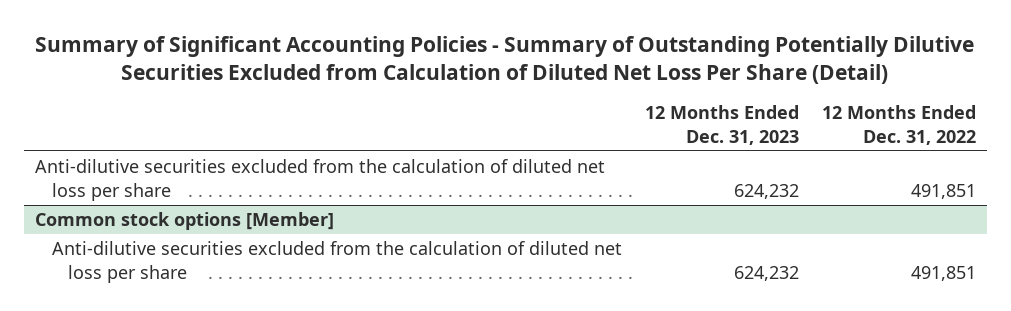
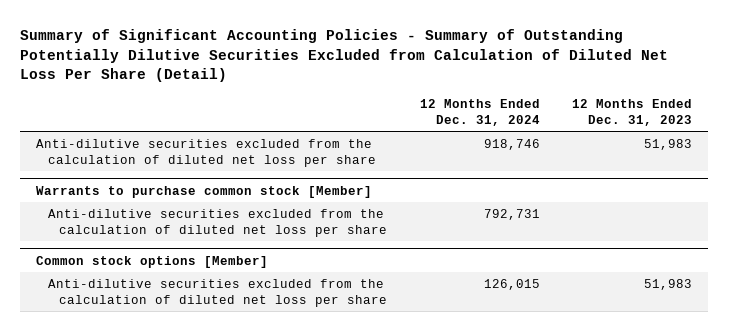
- | 12 Months Ended Dec. 31, 2023 | 12 Months Ended Dec. 31, 2022
+ | 12 Months Ended Dec. 31, 2024 | 12 Months Ended Dec. 31, 2023
- Anti-dilutive securities excluded from the calculation of diluted net loss per share | 624,232 | 491,851
+ Anti-dilutive securities excluded from the calculation of diluted net loss per share | 918,746 | 51,983
+ Warrants to purchase common stock [Member]
+ Anti-dilutive securities excluded from the calculation of diluted net loss per share | 792,731 |
@ Common stock options [Member]
- Anti-dilutive securities excluded from the calculation of diluted net loss per share | 624,232 | 491,851
+ Anti-dilutive securities excluded from the calculation of diluted net loss per share | 126,015 | 51,983

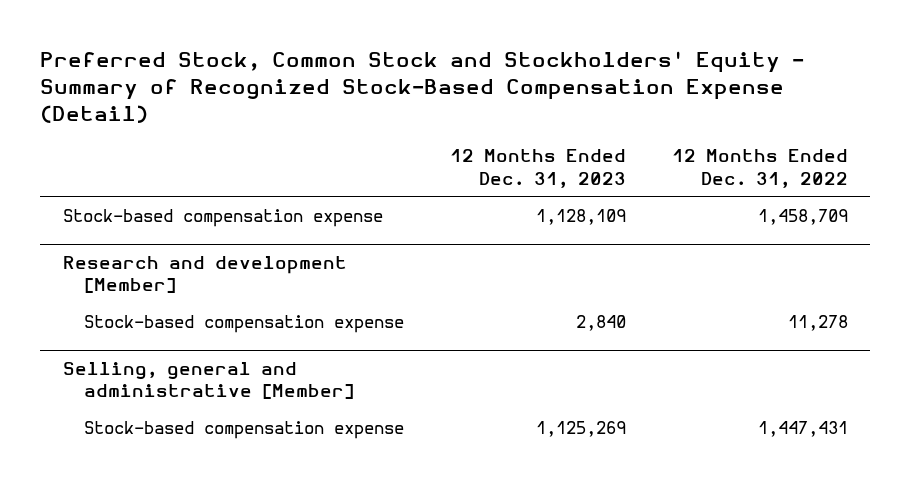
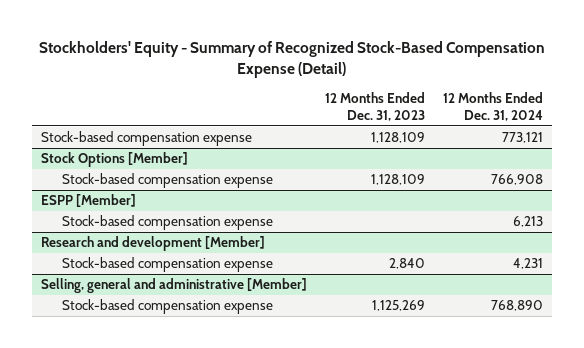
- Preferred Stock, Common Stock and Stockholders' Equity - Summary of Recognized Stock-Based Compensation Expense (Detail)
+ Stockholders' Equity - Summary of Recognized Stock-Based Compensation Expense (Detail)
- | 12 Months Ended Dec. 31, 2023 | 12 Months Ended Dec. 31, 2022
+ | 12 Months Ended Dec. 31, 2023 | 12 Months Ended Dec. 31, 2024
+ Stock Options [Member]
+ Stock-based compensation expense | 1,128,109 | 766,908
+ ESPP [Member]
+ Stock-based compensation expense | | 6,213

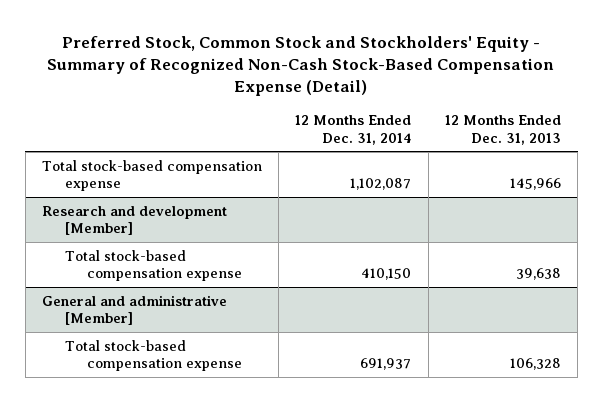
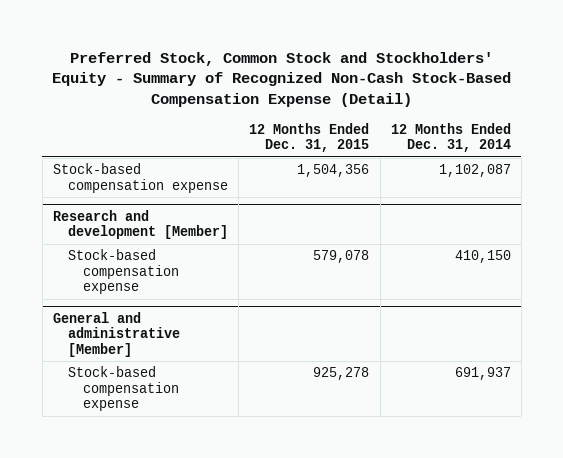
- | 12 Months Ended Dec. 31, 2014 | 12 Months Ended Dec. 31, 2013
+ | 12 Months Ended Dec. 31, 2015 | 12 Months Ended Dec. 31, 2014
- Total stock-based compensation expense | 1,102,087 | 145,966
+ Stock-based compensation expense | 1,504,356 | 1,102,087
@ Research and development [Member]
- Total stock-based compensation expense | 410,150 | 39,638
+ Stock-based compensation expense | 579,078 | 410,150
@ General and administrative [Member]
- Total stock-based compensation expense | 691,937 | 106,328
+ Stock-based compensation expense | 925,278 | 691,937

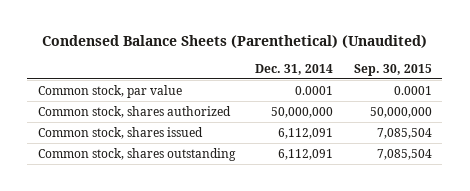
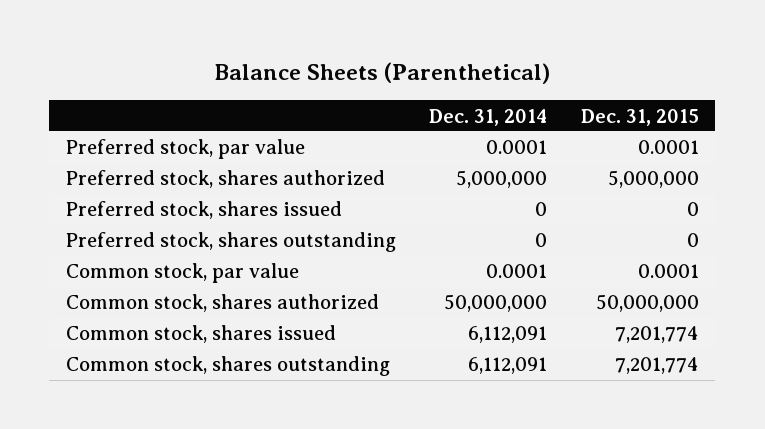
- Condensed Balance Sheets (Parenthetical) (Unaudited)
+ Balance Sheets (Parenthetical)
- | Dec. 31, 2014 | Sep. 30, 2015
+ | Dec. 31, 2014 | Dec. 31, 2015
+ Preferred stock, par value | 0.0001 | 0.0001
+ Preferred stock, shares authorized | 5,000,000 | 5,000,000
+ Preferred stock, shares issued | 0 | 0
+ Preferred stock, shares outstanding | 0 | 0

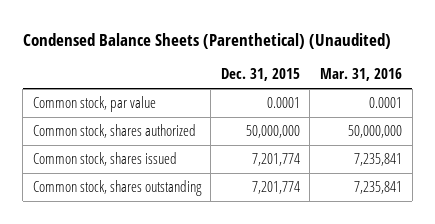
- Balance Sheets (Parenthetical)
+ Condensed Balance Sheets (Parenthetical) (Unaudited)
- | Dec. 31, 2014 | Dec. 31, 2015
+ | Dec. 31, 2015 | Mar. 31, 2016
- Preferred stock, par value | 0.0001 | 0.0001
- Preferred stock, shares authorized | 5,000,000 | 5,000,000
- Preferred stock, shares issued | 0 | 0
- Preferred stock, shares outstanding | 0 | 0

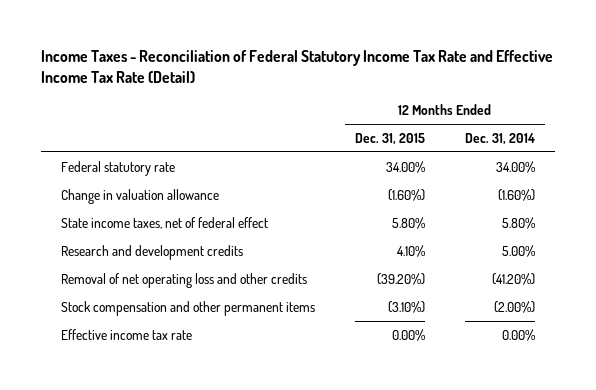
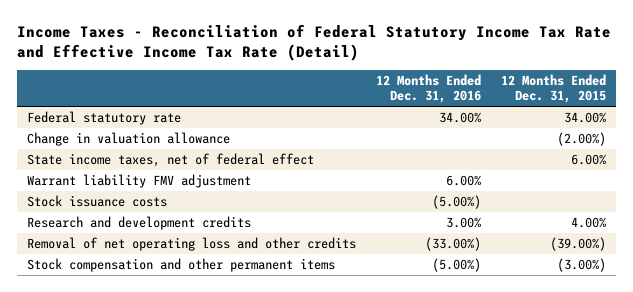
- | 12 Months Ended Dec. 31, 2015 | 12 Months Ended Dec. 31, 2014
+ | 12 Months Ended Dec. 31, 2016 | 12 Months Ended Dec. 31, 2015
- Change in valuation allowance | (1.60%) | (1.60%)
- State income taxes, net of federal effect | 5.80% | 5.80%
- Research and development credits | 4.10% | 5.00%
- Removal of net operating loss and other credits | (39.20%) | (41.20%)
- Stock compensation and other permanent items | (3.10%) | (2.00%)
- Effective income tax rate | 0.00% | 0.00%
+ Change in valuation allowance | | (2.00%)
+ State income taxes, net of federal effect | | 6.00%
+ Warrant liability FMV adjustment | 6.00% |
+ Stock issuance costs | (5.00%) |
+ Research and development credits | 3.00% | 4.00%
+ Removal of net operating loss and other credits | (33.00%) | (39.00%)
+ Stock compensation and other permanent items | (5.00%) | (3.00%)

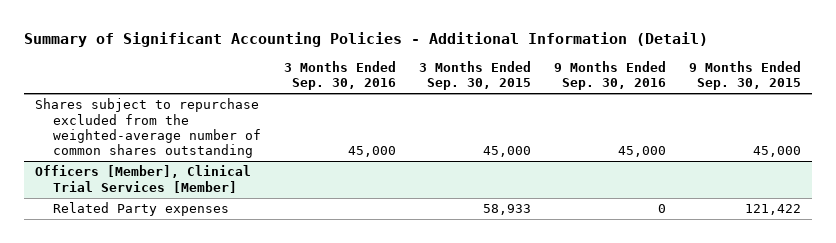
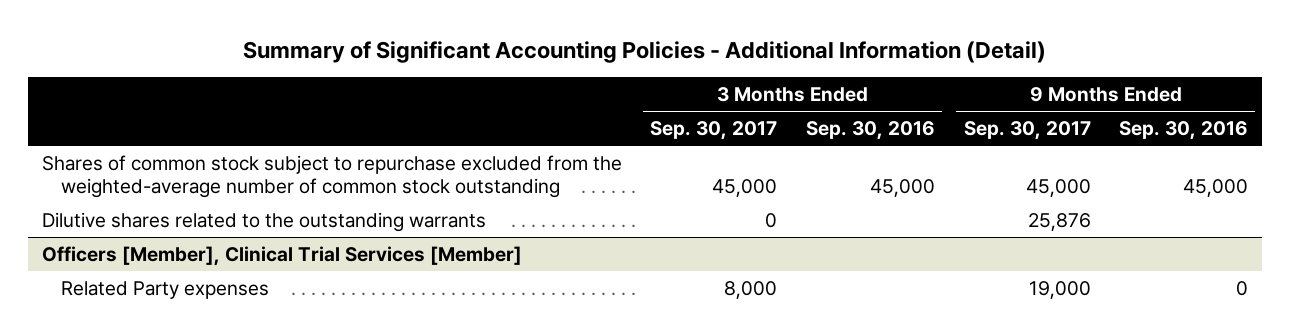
- | 3 Months Ended Sep. 30, 2016 | 3 Months Ended Sep. 30, 2015 | 9 Months Ended Sep. 30, 2016 | 9 Months Ended Sep. 30, 2015
+ | 3 Months Ended Sep. 30, 2017 | 3 Months Ended Sep. 30, 2016 | 9 Months Ended Sep. 30, 2017 | 9 Months Ended Sep. 30, 2016
- Shares subject to repurchase excluded from the weighted-average number of common shares outstanding | 45,000 | 45,000 | 45,000 | 45,000
+ Shares of common stock subject to repurchase excluded from the weighted-average number of common stock outstanding | 45,000 | 45,000 | 45,000 | 45,000
+ Dilutive shares related to the outstanding warrants | 0 | | 25,876 |

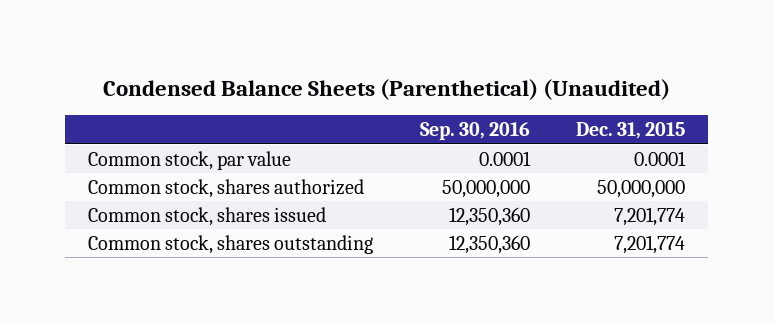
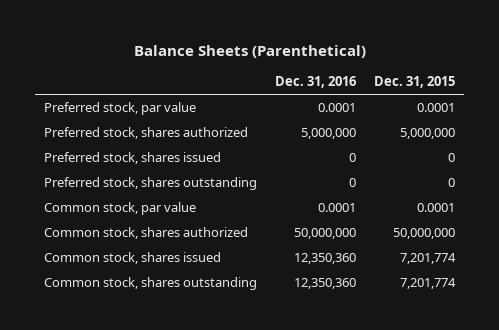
- Condensed Balance Sheets (Parenthetical) (Unaudited)
+ Balance Sheets (Parenthetical)
- | Sep. 30, 2016 | Dec. 31, 2015
+ | Dec. 31, 2016 | Dec. 31, 2015
+ Preferred stock, par value | 0.0001 | 0.0001
+ Preferred stock, shares authorized | 5,000,000 | 5,000,000
+ Preferred stock, shares issued | 0 | 0
+ Preferred stock, shares outstanding | 0 | 0

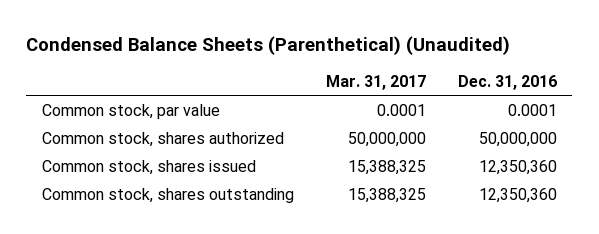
- Balance Sheets (Parenthetical)
+ Condensed Balance Sheets (Parenthetical) (Unaudited)
- | Dec. 31, 2016 | Dec. 31, 2015
+ | Mar. 31, 2017 | Dec. 31, 2016
- Preferred stock, par value | 0.0001 | 0.0001
- Preferred stock, shares authorized | 5,000,000 | 5,000,000
- Preferred stock, shares issued | 0 | 0
- Preferred stock, shares outstanding | 0 | 0

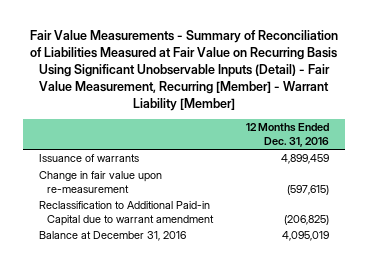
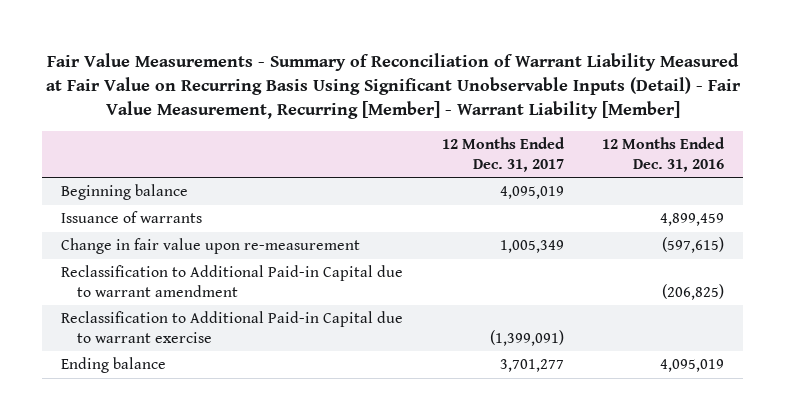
- Fair Value Measurements - Summary of Reconciliation of Liabilities Measured at Fair Value on Recurring Basis Using Significant Unobservable Inputs (Detail) - Fair Value Measurement, Recurring [Member] - Warrant Liability [Member]
+ Fair Value Measurements - Summary of Reconciliation of Warrant Liability Measured at Fair Value on Recurring Basis Using Significant Unobservable Inputs (Detail) - Fair Value Measurement, Recurring [Member] - Warrant Liability [Member]
- | 12 Months Ended Dec. 31, 2016
+ | 12 Months Ended Dec. 31, 2017 | 12 Months Ended Dec. 31, 2016
+ Beginning balance | 4,095,019 |
- Balance at December 31, 2016 | 4,095,019
+ Reclassification to Additional Paid-in Capital due to warrant exercise | (1,399,091) |
+ Ending balance | 3,701,277 | 4,095,019

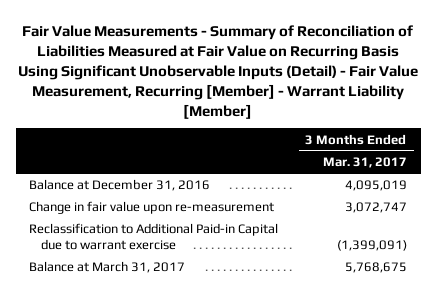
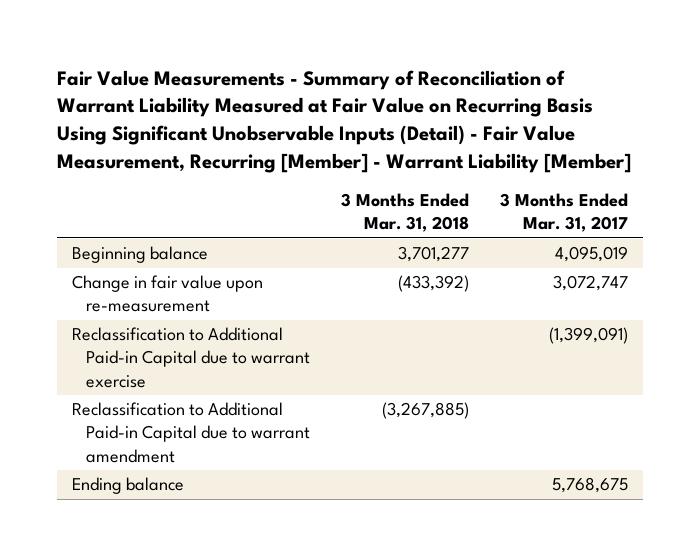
- Fair Value Measurements - Summary of Reconciliation of Liabilities Measured at Fair Value on Recurring Basis Using Significant Unobservable Inputs (Detail) - Fair Value Measurement, Recurring [Member] - Warrant Liability [Member]
+ Fair Value Measurements - Summary of Reconciliation of Warrant Liability Measured at Fair Value on Recurring Basis Using Significant Unobservable Inputs (Detail) - Fair Value Measurement, Recurring [Member] - Warrant Liability [Member]
- | 3 Months Ended Mar. 31, 2017
+ | 3 Months Ended Mar. 31, 2018 | 3 Months Ended Mar. 31, 2017
- Balance at December 31, 2016 | 4,095,019
+ Beginning balance | 3,701,277 | 4,095,019
- Balance at March 31, 2017 | 5,768,675
+ Reclassification to Additional Paid-in Capital due to warrant amendment | (3,267,885) |
+ Ending balance | | 5,768,675

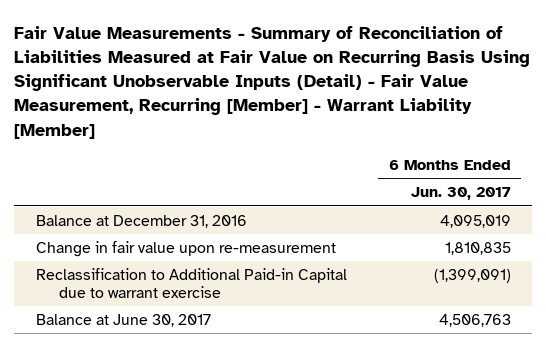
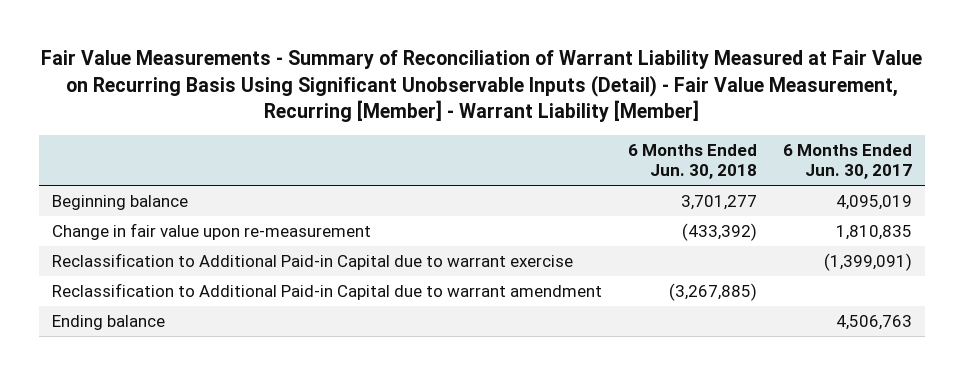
- Fair Value Measurements - Summary of Reconciliation of Liabilities Measured at Fair Value on Recurring Basis Using Significant Unobservable Inputs (Detail) - Fair Value Measurement, Recurring [Member] - Warrant Liability [Member]
+ Fair Value Measurements - Summary of Reconciliation of Warrant Liability Measured at Fair Value on Recurring Basis Using Significant Unobservable Inputs (Detail) - Fair Value Measurement, Recurring [Member] - Warrant Liability [Member]
- | 6 Months Ended Jun. 30, 2017
+ | 6 Months Ended Jun. 30, 2018 | 6 Months Ended Jun. 30, 2017
- Balance at December 31, 2016 | 4,095,019
+ Beginning balance | 3,701,277 | 4,095,019
- Balance at June 30, 2017 | 4,506,763
+ Reclassification to Additional Paid-in Capital due to warrant amendment | (3,267,885) |
+ Ending balance | | 4,506,763

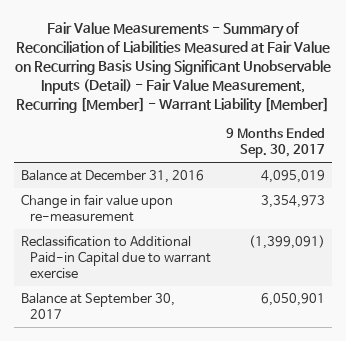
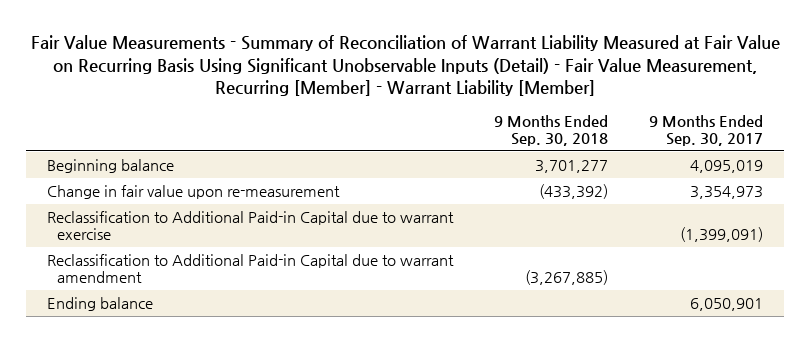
- Fair Value Measurements - Summary of Reconciliation of Liabilities Measured at Fair Value on Recurring Basis Using Significant Unobservable Inputs (Detail) - Fair Value Measurement, Recurring [Member] - Warrant Liability [Member]
+ Fair Value Measurements - Summary of Reconciliation of Warrant Liability Measured at Fair Value on Recurring Basis Using Significant Unobservable Inputs (Detail) - Fair Value Measurement, Recurring [Member] - Warrant Liability [Member]
- | 9 Months Ended Sep. 30, 2017
+ | 9 Months Ended Sep. 30, 2018 | 9 Months Ended Sep. 30, 2017
- Balance at December 31, 2016 | 4,095,019
+ Beginning balance | 3,701,277 | 4,095,019
- Balance at September 30, 2017 | 6,050,901
+ Reclassification to Additional Paid-in Capital due to warrant amendment | (3,267,885) |
+ Ending balance | | 6,050,901

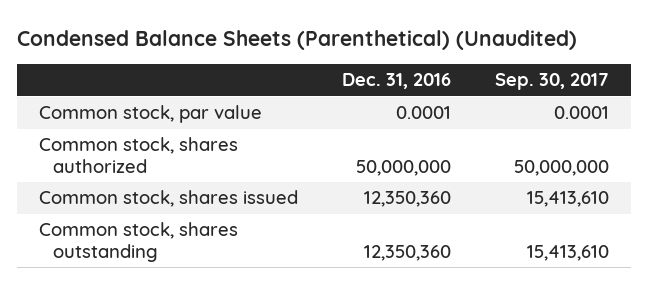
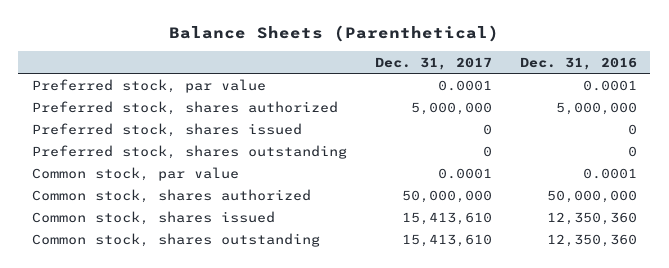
- Condensed Balance Sheets (Parenthetical) (Unaudited)
+ Balance Sheets (Parenthetical)
- | Dec. 31, 2016 | Sep. 30, 2017
+ | Dec. 31, 2017 | Dec. 31, 2016
+ Preferred stock, par value | 0.0001 | 0.0001
+ Preferred stock, shares authorized | 5,000,000 | 5,000,000
+ Preferred stock, shares issued | 0 | 0
+ Preferred stock, shares outstanding | 0 | 0

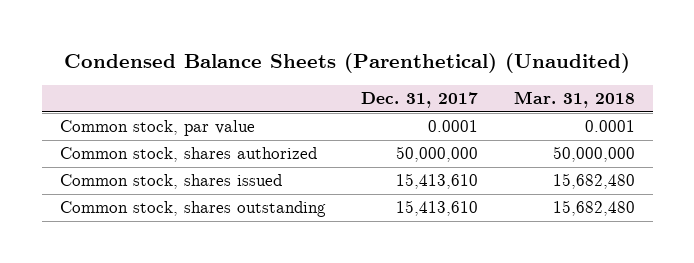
- Balance Sheets (Parenthetical)
+ Condensed Balance Sheets (Parenthetical) (Unaudited)
- | Dec. 31, 2017 | Dec. 31, 2016
+ | Dec. 31, 2017 | Mar. 31, 2018
- Preferred stock, par value | 0.0001 | 0.0001
- Preferred stock, shares authorized | 5,000,000 | 5,000,000
- Preferred stock, shares issued | 0 | 0
- Preferred stock, shares outstanding | 0 | 0

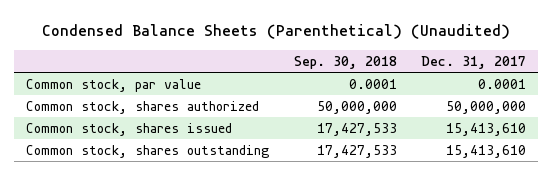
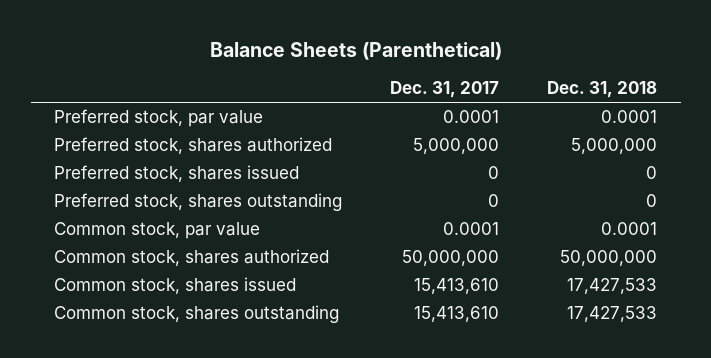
- Condensed Balance Sheets (Parenthetical) (Unaudited)
+ Balance Sheets (Parenthetical)
- | Sep. 30, 2018 | Dec. 31, 2017
+ | Dec. 31, 2017 | Dec. 31, 2018
+ Preferred stock, par value | 0.0001 | 0.0001
+ Preferred stock, shares authorized | 5,000,000 | 5,000,000
+ Preferred stock, shares issued | 0 | 0
+ Preferred stock, shares outstanding | 0 | 0

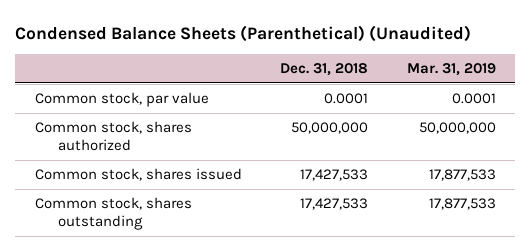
- Balance Sheets (Parenthetical)
+ Condensed Balance Sheets (Parenthetical) (Unaudited)
- | Dec. 31, 2017 | Dec. 31, 2018
+ | Dec. 31, 2018 | Mar. 31, 2019
- Preferred stock, par value | 0.0001 | 0.0001
- Preferred stock, shares authorized | 5,000,000 | 5,000,000
- Preferred stock, shares issued | 0 | 0
- Preferred stock, shares outstanding | 0 | 0

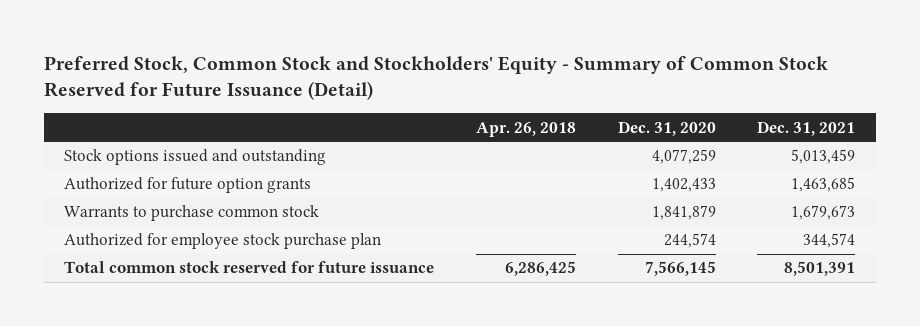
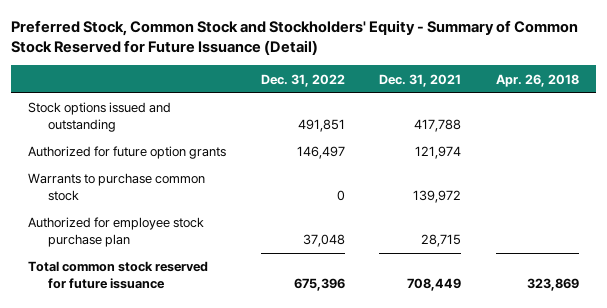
- | Apr. 26, 2018 | Dec. 31, 2020 | Dec. 31, 2021
+ | Dec. 31, 2022 | Dec. 31, 2021 | Apr. 26, 2018
- Stock options issued and outstanding | | 4,077,259 | 5,013,459
- Authorized for future option grants | | 1,402,433 | 1,463,685
- Warrants to purchase common stock | | 1,841,879 | 1,679,673
- Authorized for employee stock purchase plan | | 244,574 | 344,574
- Total common stock reserved for future issuance | 6,286,425 | 7,566,145 | 8,501,391
+ Stock options issued and outstanding | 491,851 | 417,788 |
+ Authorized for future option grants | 146,497 | 121,974 |
+ Warrants to purchase common stock | 0 | 139,972 |
+ Authorized for employee stock purchase plan | 37,048 | 28,715 |
+ Total common stock reserved for future issuance | 675,396 | 708,449 | 323,869

